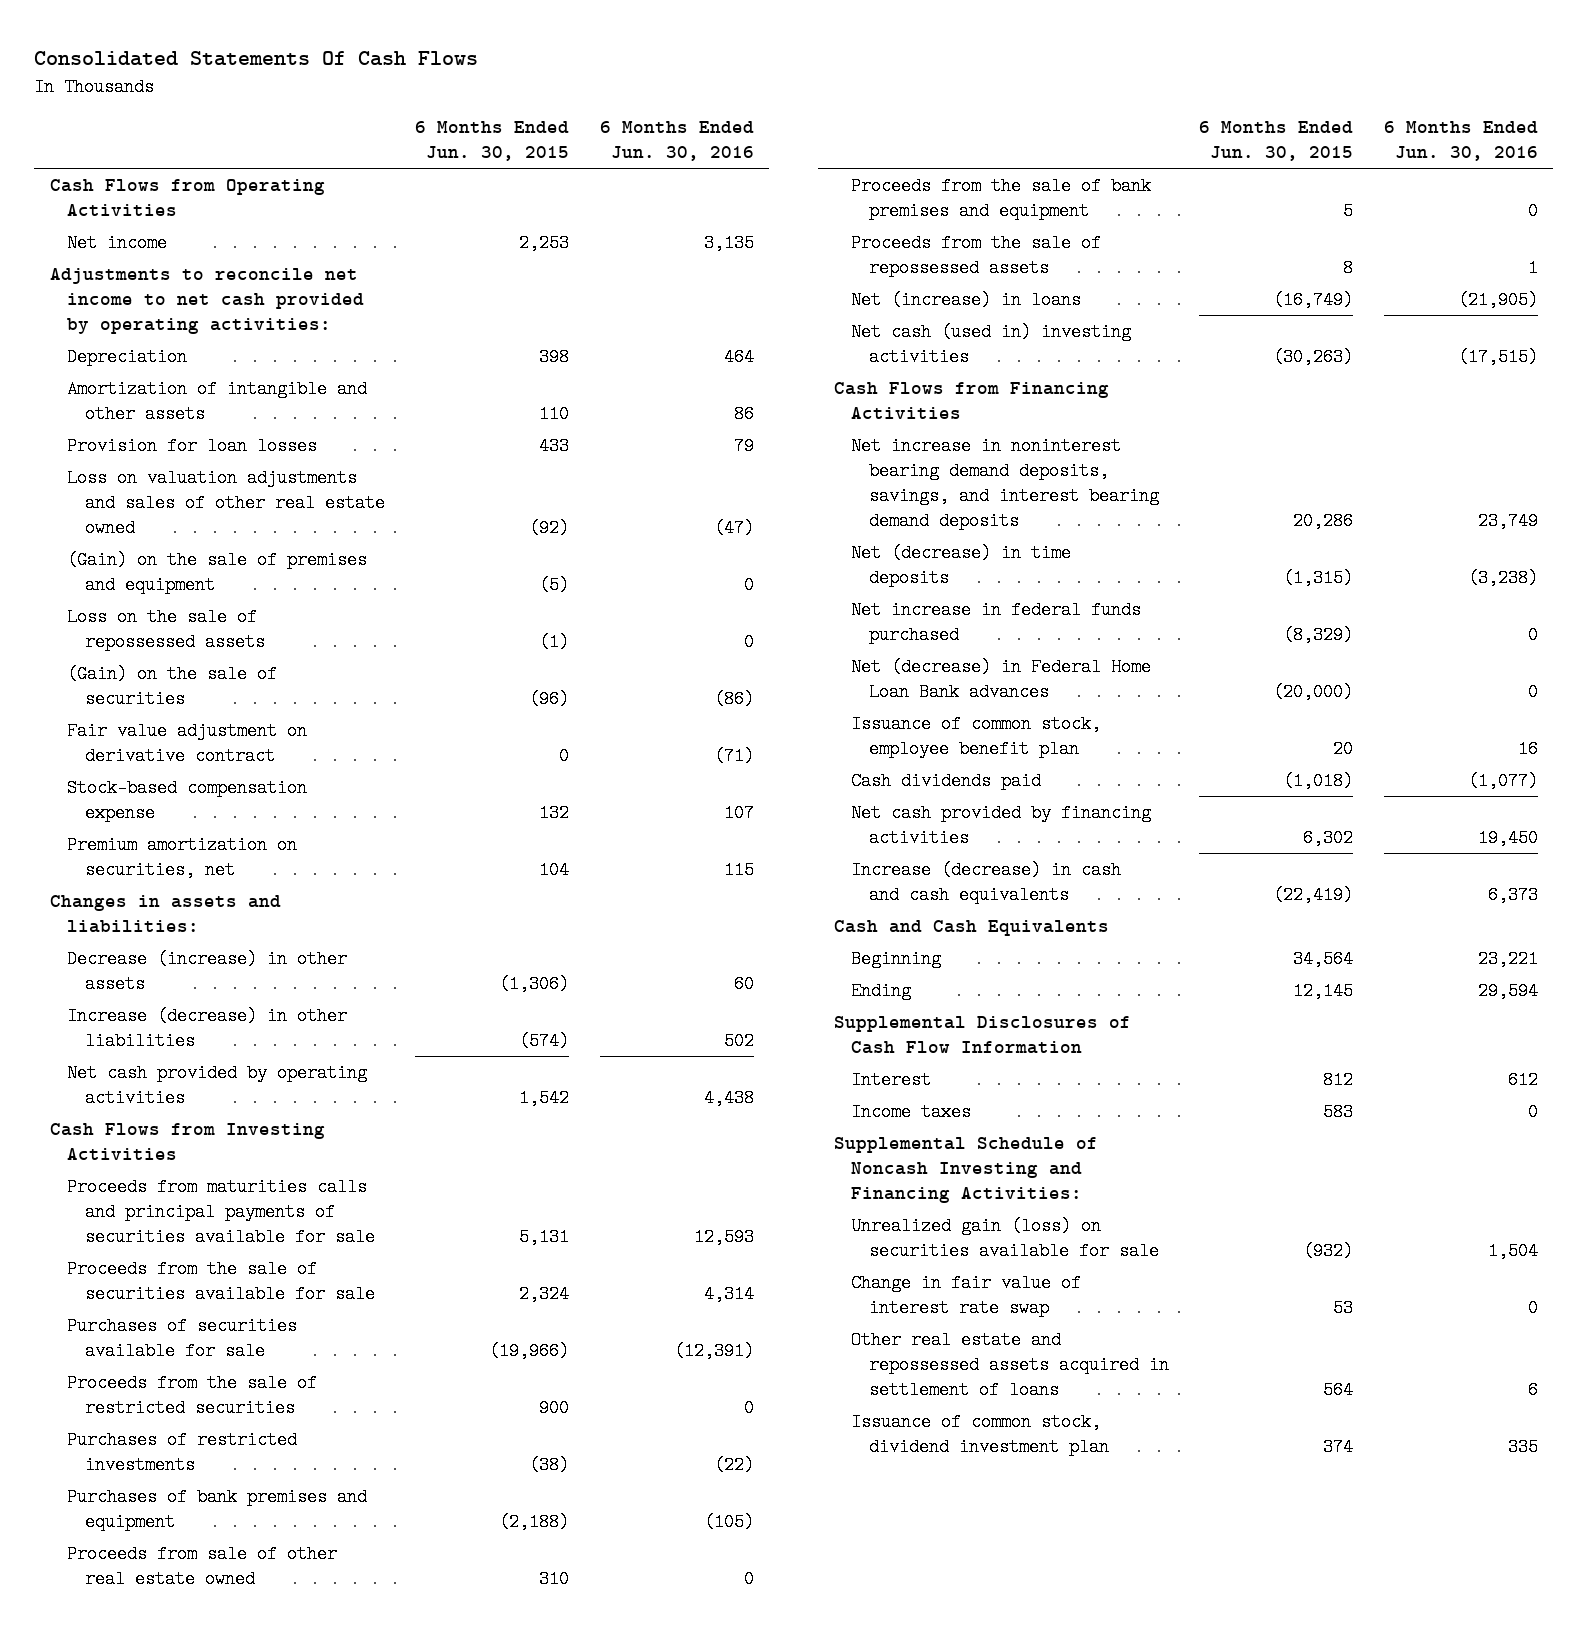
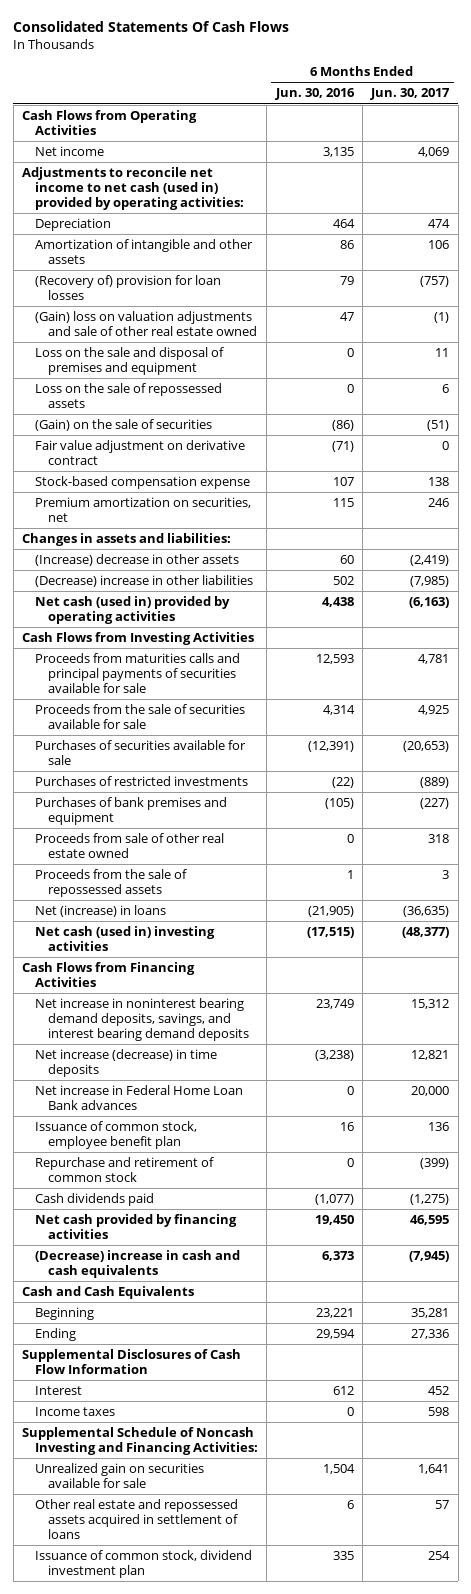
- | 6 Months Ended Jun. 30, 2015 | 6 Months Ended Jun. 30, 2016
+ | 6 Months Ended Jun. 30, 2016 | 6 Months Ended Jun. 30, 2017
- Adjustments to reconcile net income to net cash provided by operating activities:
+ Adjustments to reconcile net income to net cash (used in) provided by operating activities:
- Provision for loan losses | 433 | 79
- Loss on valuation adjustments and sales of other real estate owned | (92) | (47)
- (Gain) on the sale of premises and equipment | (5) | 0
+ (Recovery of) provision for loan losses | 79 | (757)
+ (Gain) loss on valuation adjustments and sale of other real estate owned | 47 | (1)
+ Loss on the sale and disposal of premises and equipment | 0 | 11
- Decrease (increase) in other assets | (1,306) | 60
- Increase (decrease) in other liabilities | (574) | 502
- Net cash provided by operating activities | 1,542 | 4,438
+ (Increase) decrease in other assets | 60 | (2,419)
+ (Decrease) increase in other liabilities | 502 | (7,985)
+ Net cash (used in) provided by operating activities | 4,438 | (6,163)
- Proceeds from the sale of restricted securities | 900 | 0
- Proceeds from the sale of bank premises and equipment | 5 | 0
- Net (decrease) in time deposits | (1,315) | (3,238)
- Net increase in federal funds purchased | (8,329) | 0
- Net (decrease) in Federal Home Loan Bank advances | (20,000) | 0
+ Net increase (decrease) in time deposits | (3,238) | 12,821
+ Net increase in Federal Home Loan Bank advances | 0 | 20,000
+ Repurchase and retirement of common stock | 0 | (399)
- Increase (decrease) in cash and cash equivalents | (22,419) | 6,373
+ (Decrease) increase in cash and cash equivalents | 6,373 | (7,945)
- Unrealized gain (loss) on securities available for sale | (932) | 1,504
- Change in fair value of interest rate swap | 53 | 0
+ Unrealized gain on securities available for sale | 1,504 | 1,641

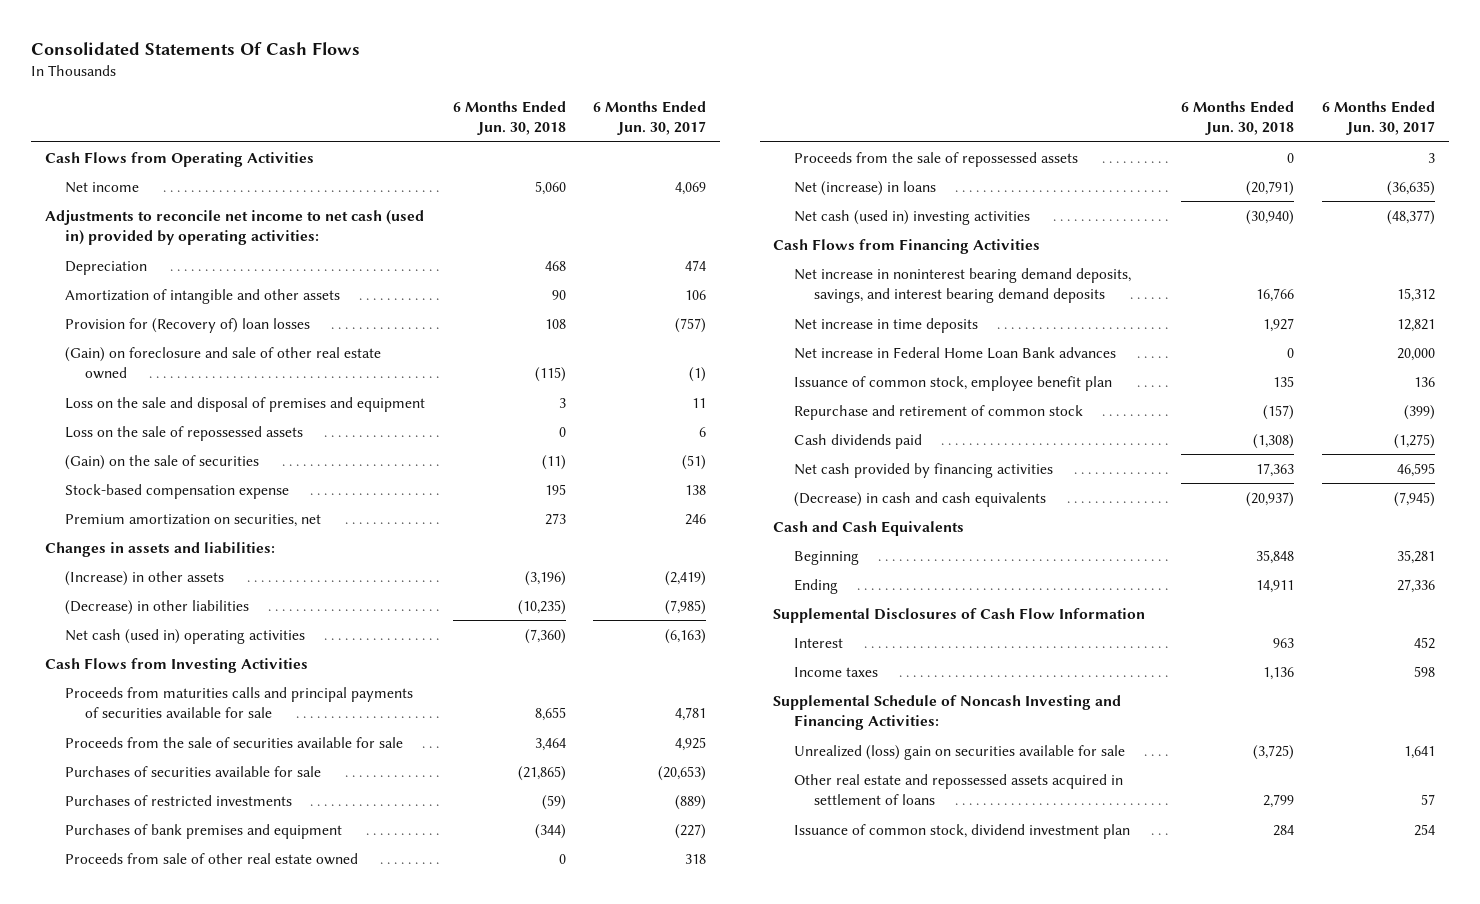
- | 6 Months Ended Jun. 30, 2016 | 6 Months Ended Jun. 30, 2017
+ | 6 Months Ended Jun. 30, 2018 | 6 Months Ended Jun. 30, 2017
- (Recovery of) provision for loan losses | 79 | (757)
- (Gain) loss on valuation adjustments and sale of other real estate owned | 47 | (1)
+ Provision for (Recovery of) loan losses | 108 | (757)
+ (Gain) on foreclosure and sale of other real estate owned | (115) | (1)
- Fair value adjustment on derivative contract | (71) | 0
- (Increase) decrease in other assets | 60 | (2,419)
- (Decrease) increase in other liabilities | 502 | (7,985)
- Net cash (used in) provided by operating activities | 4,438 | (6,163)
+ (Increase) in other assets | (3,196) | (2,419)
+ (Decrease) in other liabilities | (10,235) | (7,985)
+ Net cash (used in) operating activities | (7,360) | (6,163)
- Net increase (decrease) in time deposits | (3,238) | 12,821
+ Net increase in time deposits | 1,927 | 12,821
- (Decrease) increase in cash and cash equivalents | 6,373 | (7,945)
+ (Decrease) in cash and cash equivalents | (20,937) | (7,945)
- Unrealized gain on securities available for sale | 1,504 | 1,641
+ Unrealized (loss) gain on securities available for sale | (3,725) | 1,641

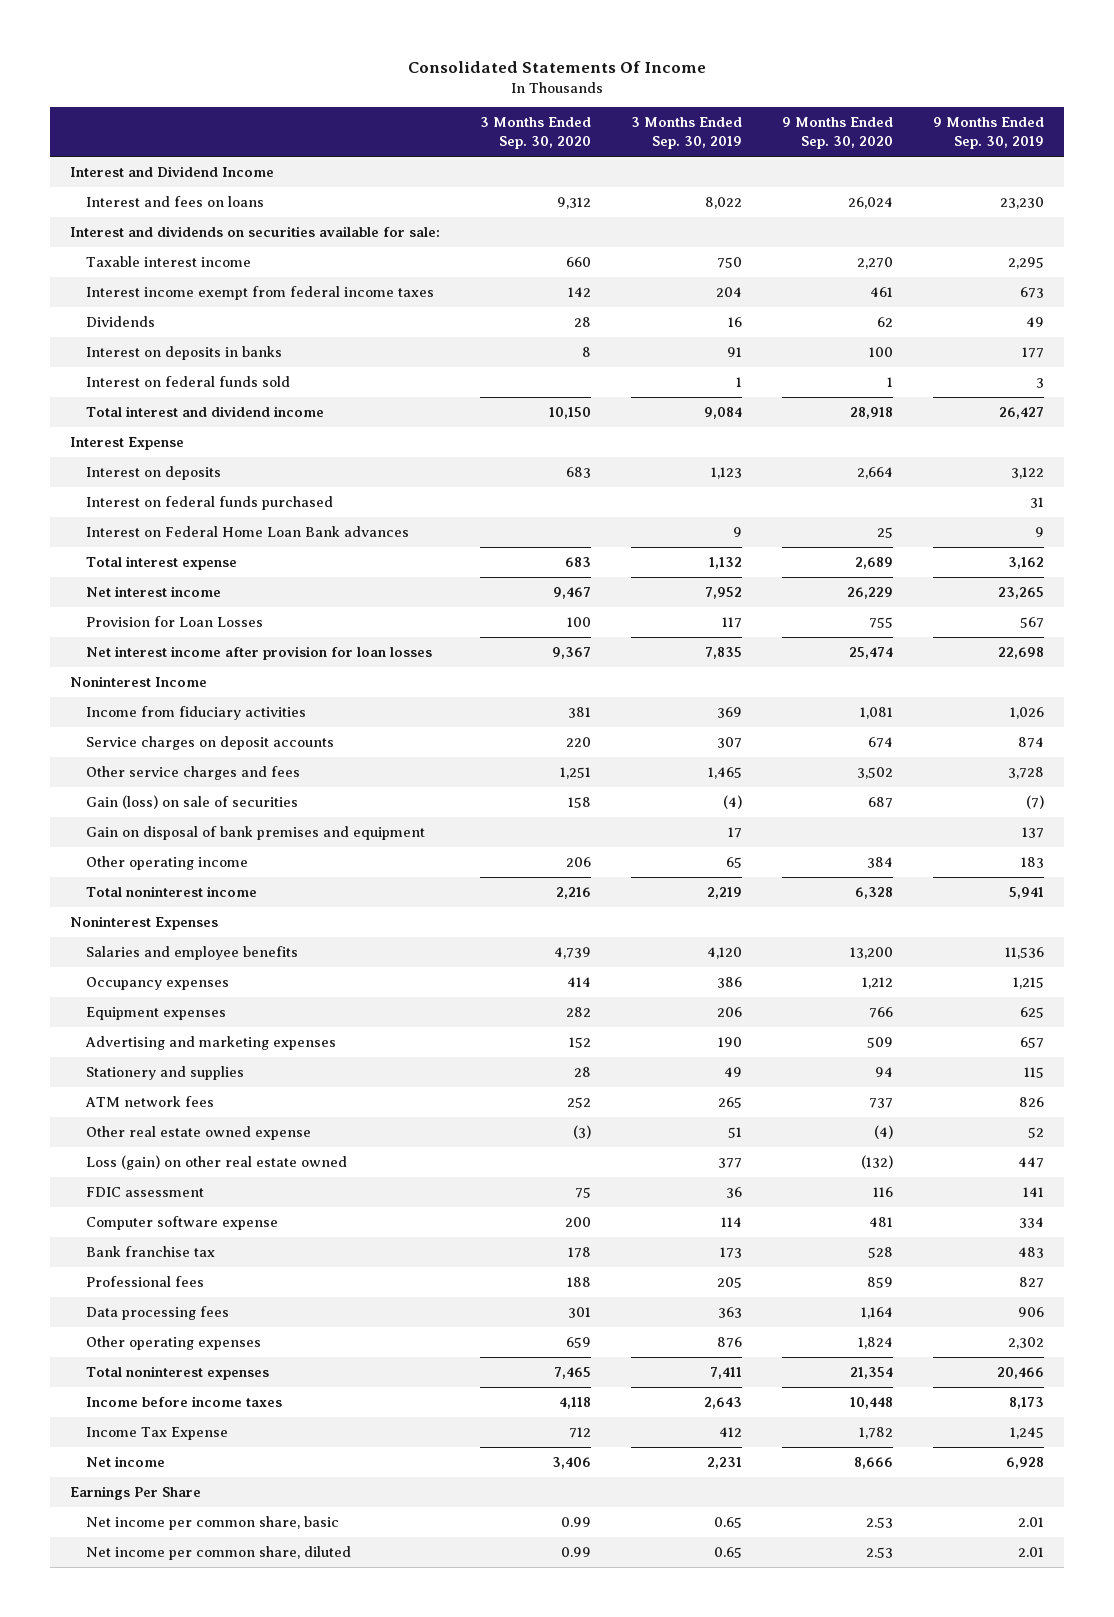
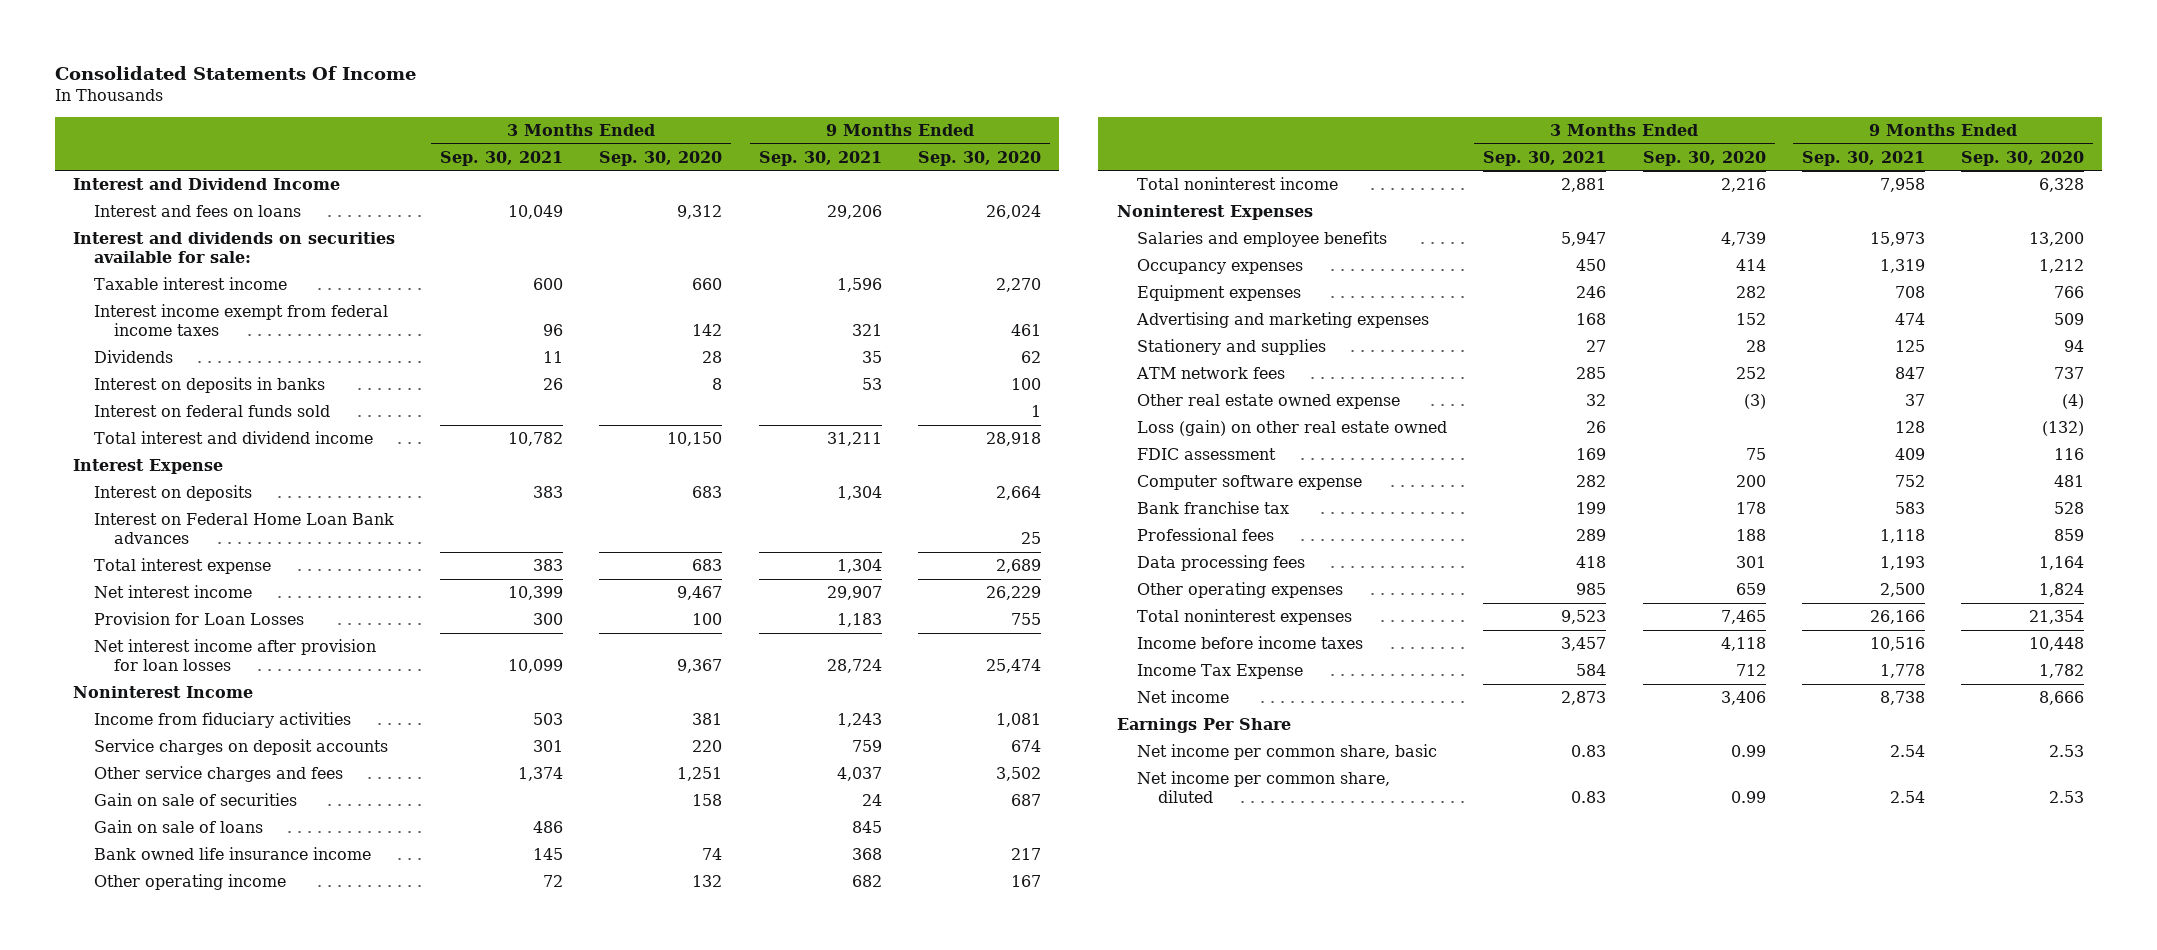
- | 3 Months Ended Sep. 30, 2020 | 3 Months Ended Sep. 30, 2019 | 9 Months Ended Sep. 30, 2020 | 9 Months Ended Sep. 30, 2019
+ | 3 Months Ended Sep. 30, 2021 | 3 Months Ended Sep. 30, 2020 | 9 Months Ended Sep. 30, 2021 | 9 Months Ended Sep. 30, 2020
- Interest on federal funds purchased | | | | 31
- Gain (loss) on sale of securities | 158 | (4) | 687 | (7)
- Gain on disposal of bank premises and equipment | | 17 | | 137
- Other operating income | 206 | 65 | 384 | 183
+ Gain on sale of securities | | 158 | 24 | 687
+ Gain on sale of loans | 486 | | 845 |
+ Bank owned life insurance income | 145 | 74 | 368 | 217
+ Other operating income | 72 | 132 | 682 | 167

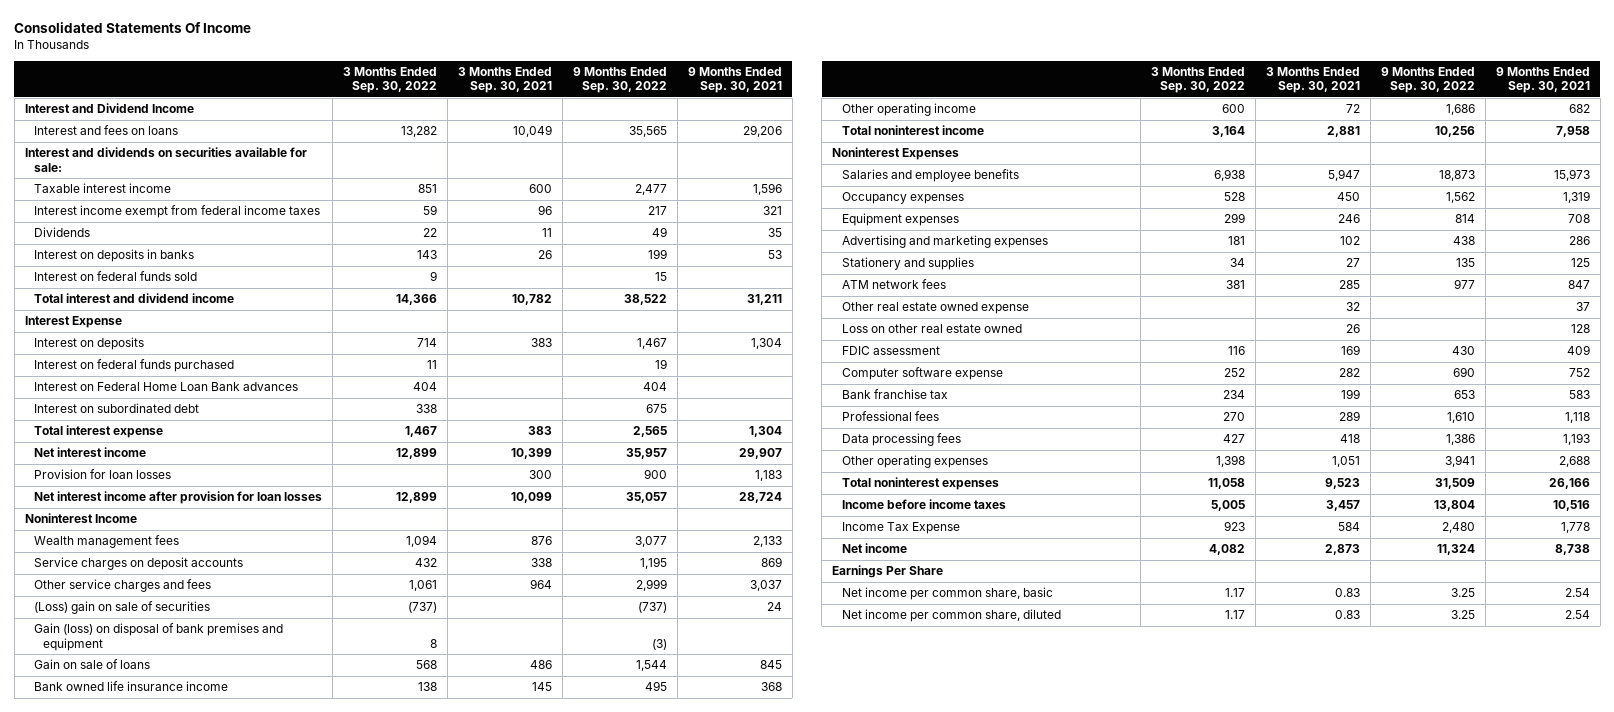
- | 3 Months Ended Sep. 30, 2021 | 3 Months Ended Sep. 30, 2020 | 9 Months Ended Sep. 30, 2021 | 9 Months Ended Sep. 30, 2020
+ | 3 Months Ended Sep. 30, 2022 | 3 Months Ended Sep. 30, 2021 | 9 Months Ended Sep. 30, 2022 | 9 Months Ended Sep. 30, 2021
+ Interest on federal funds purchased | 11 | | 19 |
+ Interest on subordinated debt | 338 | | 675 |
- Provision for Loan Losses | 300 | 100 | 1,183 | 755
+ Provision for loan losses | | 300 | 900 | 1,183
- Income from fiduciary activities | 503 | 381 | 1,243 | 1,081
- Service charges on deposit accounts | 301 | 220 | 759 | 674
- Other service charges and fees | 1,374 | 1,251 | 4,037 | 3,502
- Gain on sale of securities | | 158 | 24 | 687
+ Wealth management fees | 1,094 | 876 | 3,077 | 2,133
+ Service charges on deposit accounts | 432 | 338 | 1,195 | 869
+ Other service charges and fees | 1,061 | 964 | 2,999 | 3,037
+ (Loss) gain on sale of securities | (737) | | (737) | 24
+ Gain (loss) on disposal of bank premises and equipment | 8 | | (3) |
- Advertising and marketing expenses | 168 | 152 | 474 | 509
+ Advertising and marketing expenses | 181 | 102 | 438 | 286
- Loss (gain) on other real estate owned | 26 | | 128 | (132)
+ Loss on other real estate owned | | 26 | | 128
- Other operating expenses | 985 | 659 | 2,500 | 1,824
+ Other operating expenses | 1,398 | 1,051 | 3,941 | 2,688

